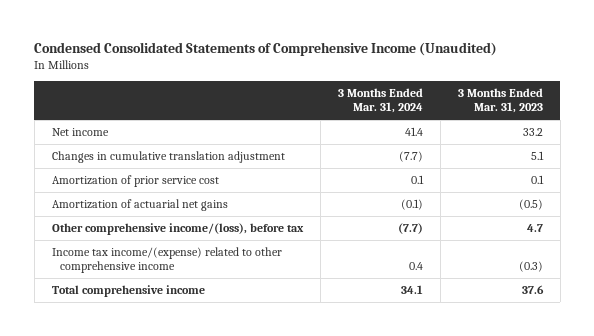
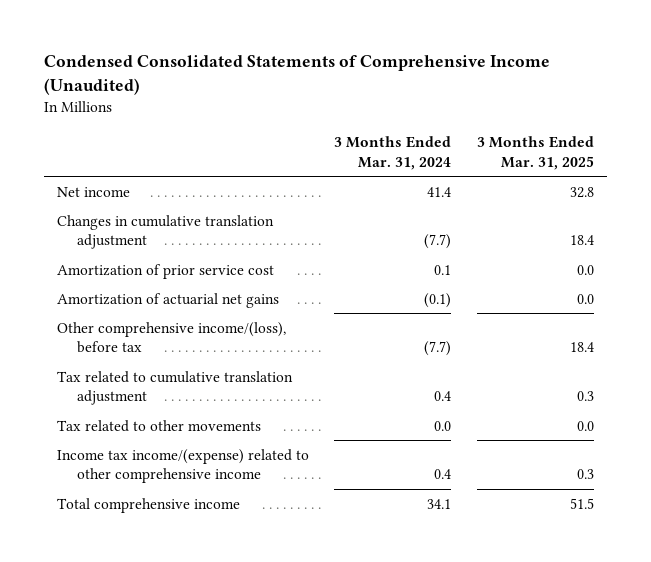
- | 3 Months Ended Mar. 31, 2024 | 3 Months Ended Mar. 31, 2023
+ | 3 Months Ended Mar. 31, 2024 | 3 Months Ended Mar. 31, 2025
+ Tax related to cumulative translation adjustment | 0.4 | 0.3
+ Tax related to other movements | 0.0 | 0.0

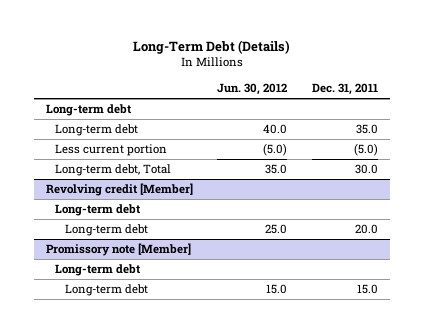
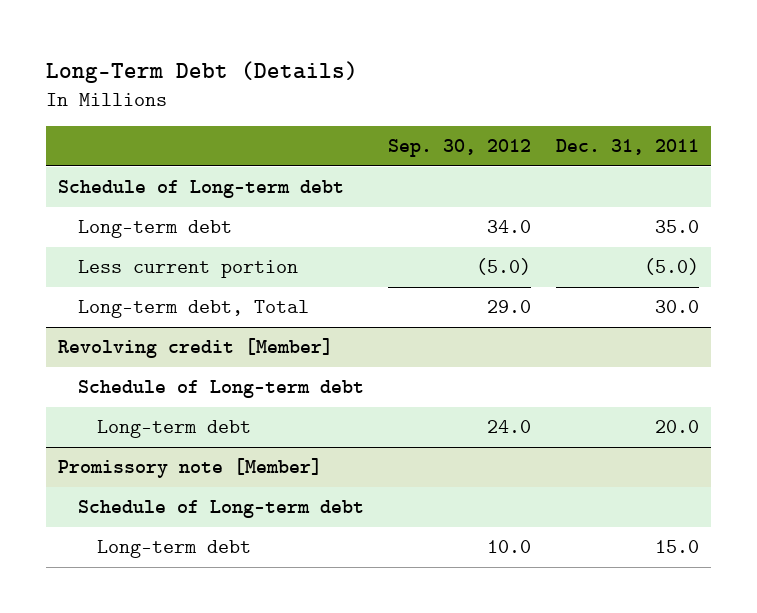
- | Jun. 30, 2012 | Dec. 31, 2011
+ | Sep. 30, 2012 | Dec. 31, 2011
- Long-term debt
+ Schedule of Long-term debt
@ Revolving credit [Member]
- Long-term debt
+ Schedule of Long-term debt
@ Promissory note [Member]
- Long-term debt
+ Schedule of Long-term debt

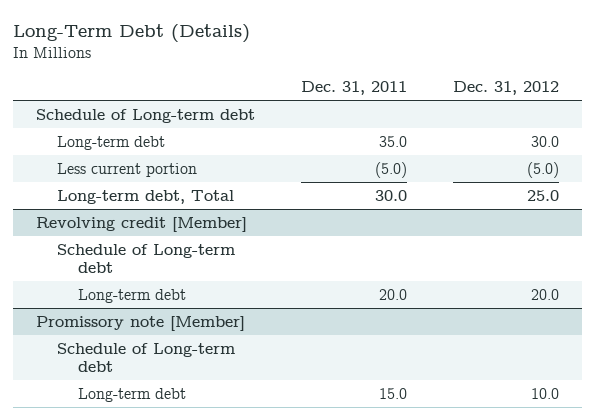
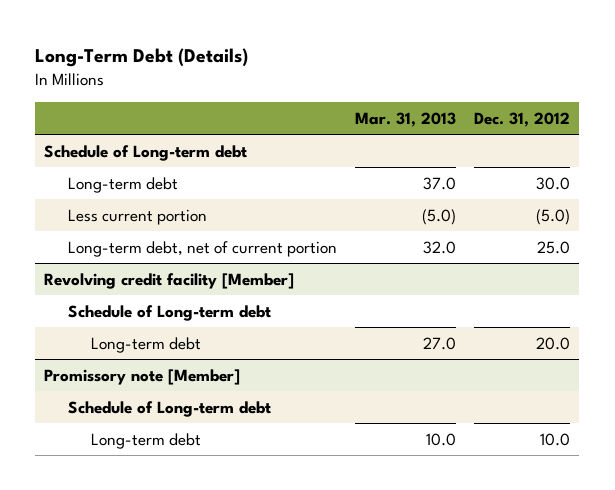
- | Dec. 31, 2011 | Dec. 31, 2012
+ | Mar. 31, 2013 | Dec. 31, 2012
- Long-term debt, Total | 30.0 | 25.0
- Revolving credit [Member]
+ Long-term debt, net of current portion | 32.0 | 25.0
+ Revolving credit facility [Member]

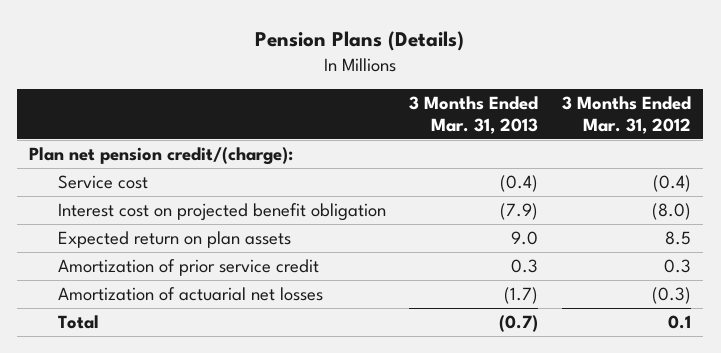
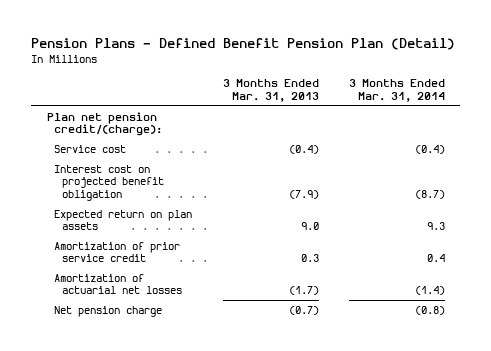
- Pension Plans (Details)
+ Pension Plans - Defined Benefit Pension Plan (Detail)
- | 3 Months Ended Mar. 31, 2013 | 3 Months Ended Mar. 31, 2012
+ | 3 Months Ended Mar. 31, 2013 | 3 Months Ended Mar. 31, 2014
- Total | (0.7) | 0.1
+ Net pension charge | (0.7) | (0.8)

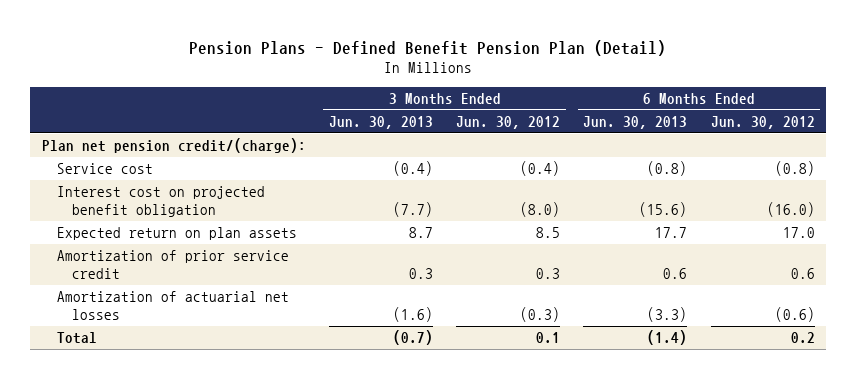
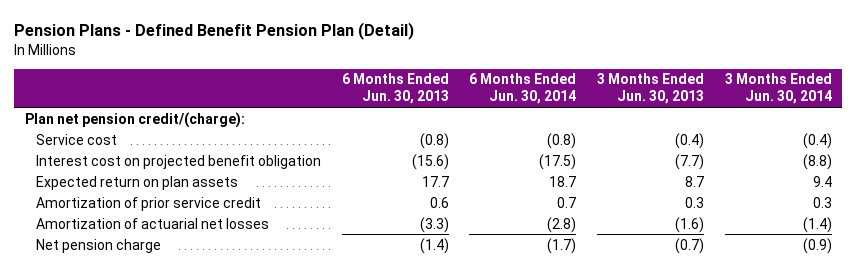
- | 3 Months Ended Jun. 30, 2013 | 3 Months Ended Jun. 30, 2012 | 6 Months Ended Jun. 30, 2013 | 6 Months Ended Jun. 30, 2012
+ | 6 Months Ended Jun. 30, 2013 | 6 Months Ended Jun. 30, 2014 | 3 Months Ended Jun. 30, 2013 | 3 Months Ended Jun. 30, 2014
- Total | (0.7) | 0.1 | (1.4) | 0.2
+ Net pension charge | (1.4) | (1.7) | (0.7) | (0.9)

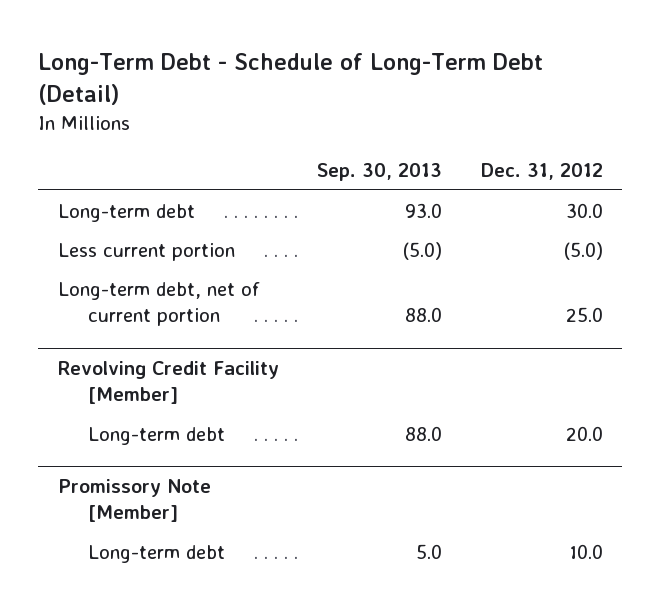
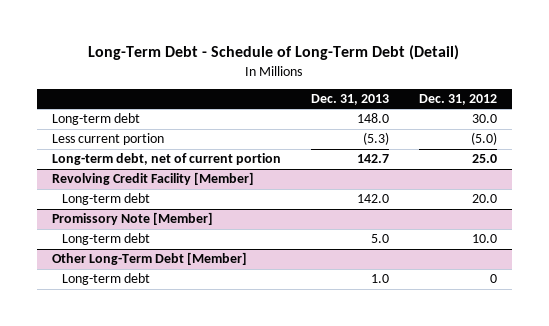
- | Sep. 30, 2013 | Dec. 31, 2012
+ | Dec. 31, 2013 | Dec. 31, 2012
+ Other Long-Term Debt [Member]
+ Long-term debt | 1.0 | 0

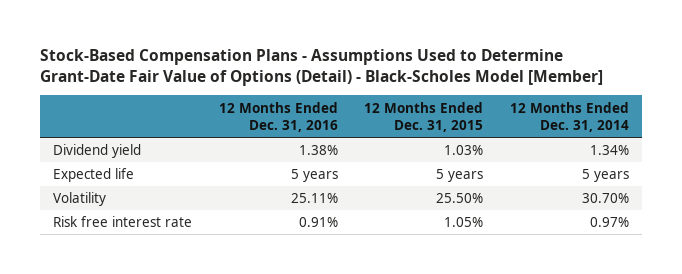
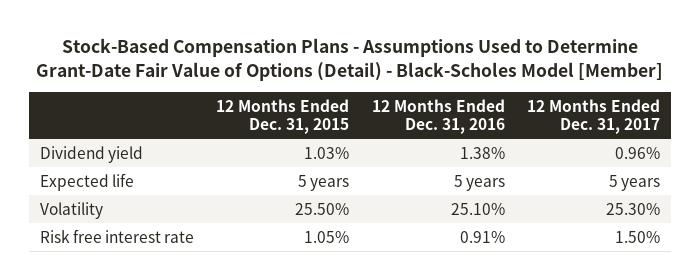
- | 12 Months Ended Dec. 31, 2016 | 12 Months Ended Dec. 31, 2015 | 12 Months Ended Dec. 31, 2014
+ | 12 Months Ended Dec. 31, 2015 | 12 Months Ended Dec. 31, 2016 | 12 Months Ended Dec. 31, 2017
- Volatility | 25.11% | 25.50% | 30.70%
+ Volatility | 25.50% | 25.10% | 25.30%

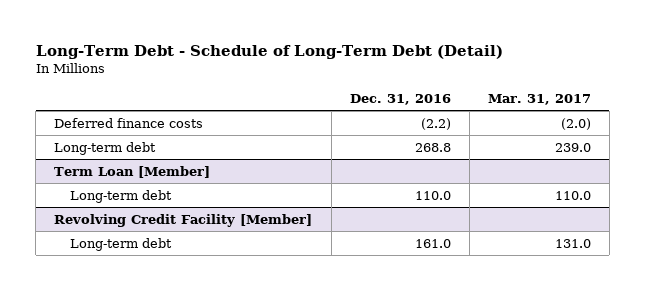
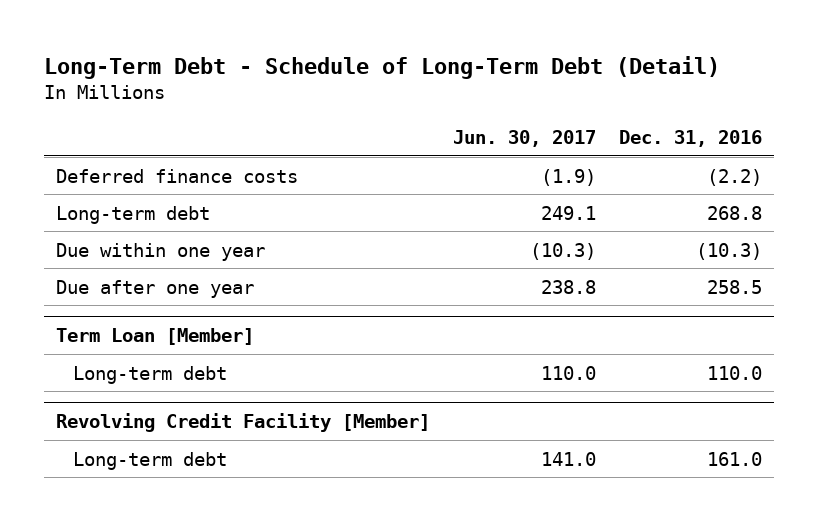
- | Dec. 31, 2016 | Mar. 31, 2017
+ | Jun. 30, 2017 | Dec. 31, 2016
+ Due within one year | (10.3) | (10.3)
+ Due after one year | 238.8 | 258.5

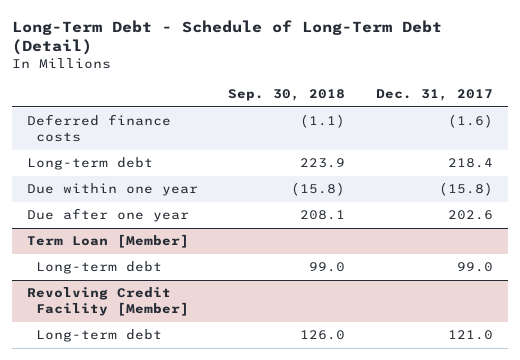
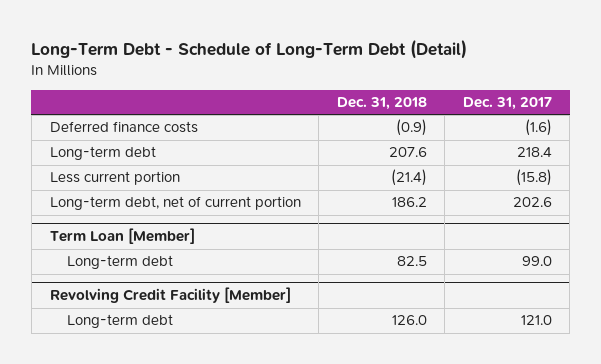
- | Sep. 30, 2018 | Dec. 31, 2017
+ | Dec. 31, 2018 | Dec. 31, 2017
- Due within one year | (15.8) | (15.8)
- Due after one year | 208.1 | 202.6
+ Less current portion | (21.4) | (15.8)
+ Long-term debt, net of current portion | 186.2 | 202.6

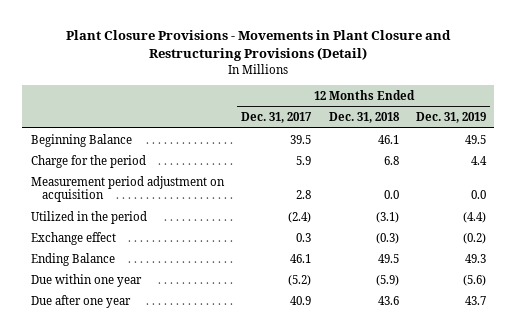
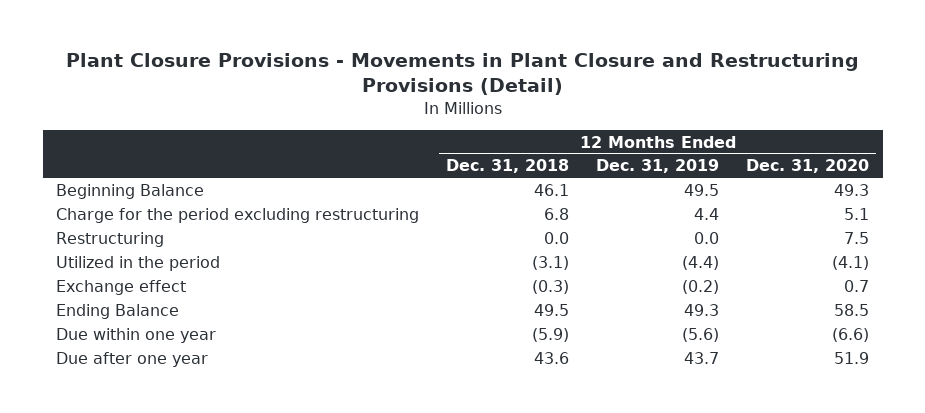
- | 12 Months Ended Dec. 31, 2017 | 12 Months Ended Dec. 31, 2018 | 12 Months Ended Dec. 31, 2019
+ | 12 Months Ended Dec. 31, 2018 | 12 Months Ended Dec. 31, 2019 | 12 Months Ended Dec. 31, 2020
- Charge for the period | 5.9 | 6.8 | 4.4
- Measurement period adjustment on acquisition | 2.8 | 0.0 | 0.0
+ Charge for the period excluding restructuring | 6.8 | 4.4 | 5.1
+ Restructuring | 0.0 | 0.0 | 7.5

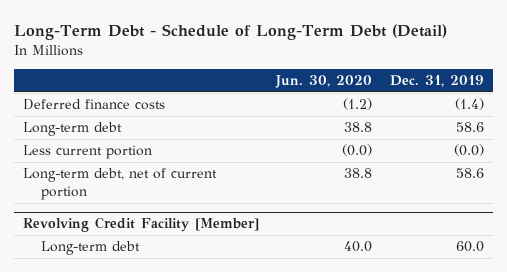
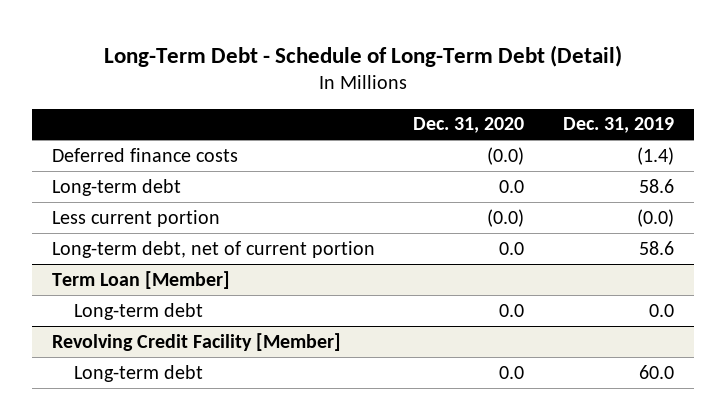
- | Jun. 30, 2020 | Dec. 31, 2019
+ | Dec. 31, 2020 | Dec. 31, 2019
+ Term Loan [Member]
+ Long-term debt | 0.0 | 0.0

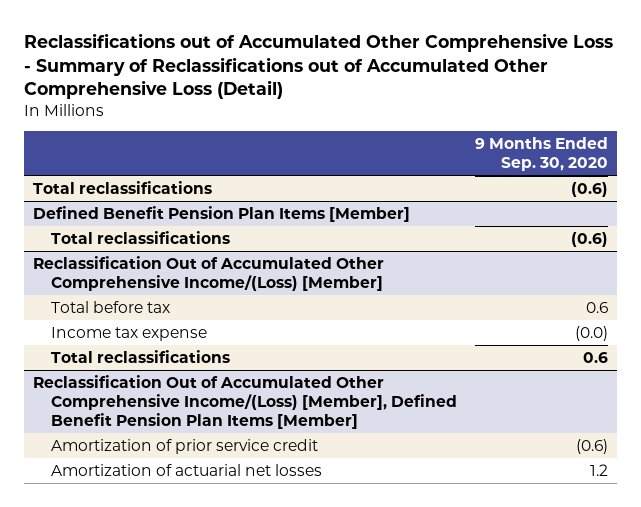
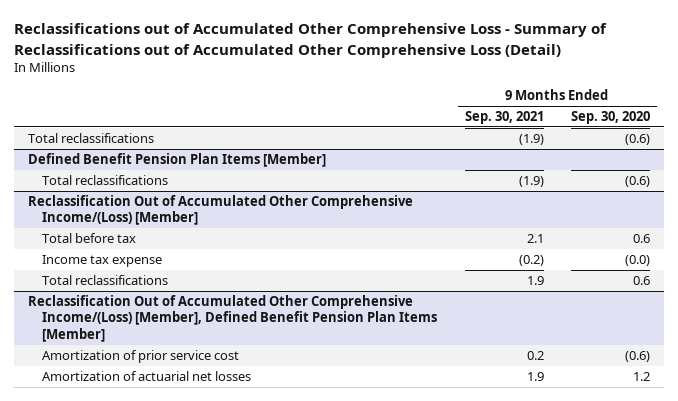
- | 9 Months Ended Sep. 30, 2020
+ | 9 Months Ended Sep. 30, 2021 | 9 Months Ended Sep. 30, 2020
@ Reclassification Out of Accumulated Other Comprehensive Income/(Loss) [Member], Defined Benefit Pension Plan Items [Member]
- Amortization of prior service credit | (0.6)
+ Amortization of prior service cost | 0.2 | (0.6)

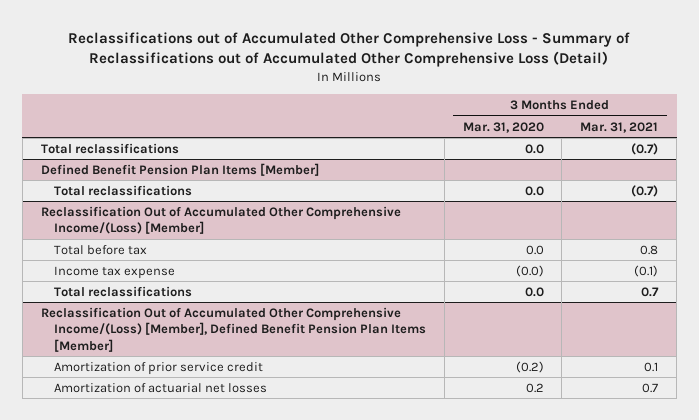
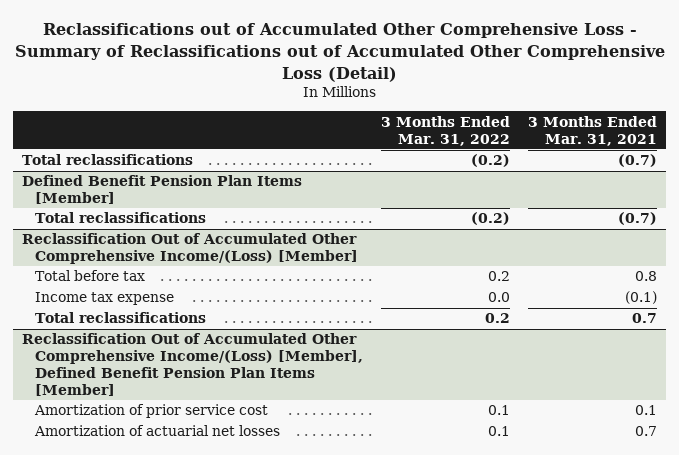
- | 3 Months Ended Mar. 31, 2020 | 3 Months Ended Mar. 31, 2021
+ | 3 Months Ended Mar. 31, 2022 | 3 Months Ended Mar. 31, 2021
@ Reclassification Out of Accumulated Other Comprehensive Income/(Loss) [Member], Defined Benefit Pension Plan Items [Member]
- Amortization of prior service credit | (0.2) | 0.1
+ Amortization of prior service cost | 0.1 | 0.1

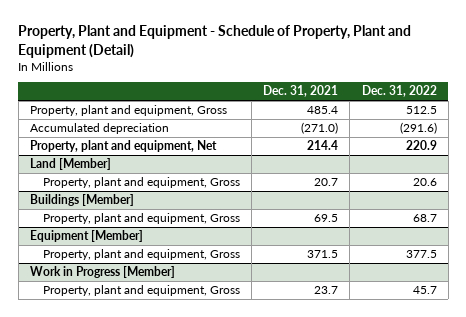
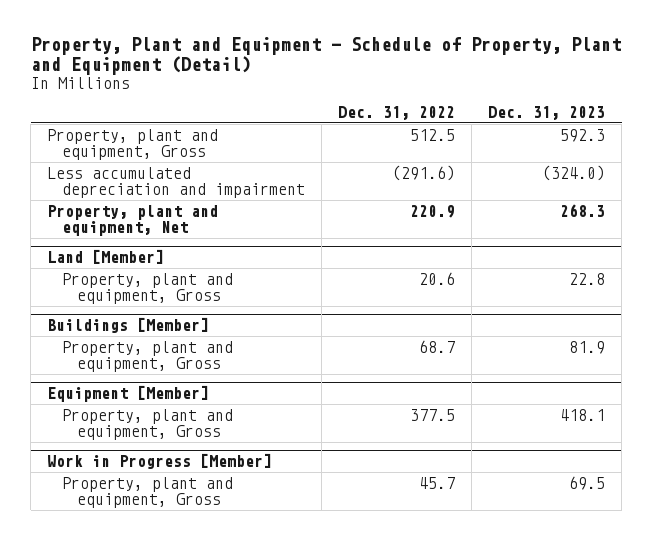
- | Dec. 31, 2021 | Dec. 31, 2022
+ | Dec. 31, 2022 | Dec. 31, 2023
- Accumulated depreciation | (271.0) | (291.6)
+ Less accumulated depreciation and impairment | (291.6) | (324.0)

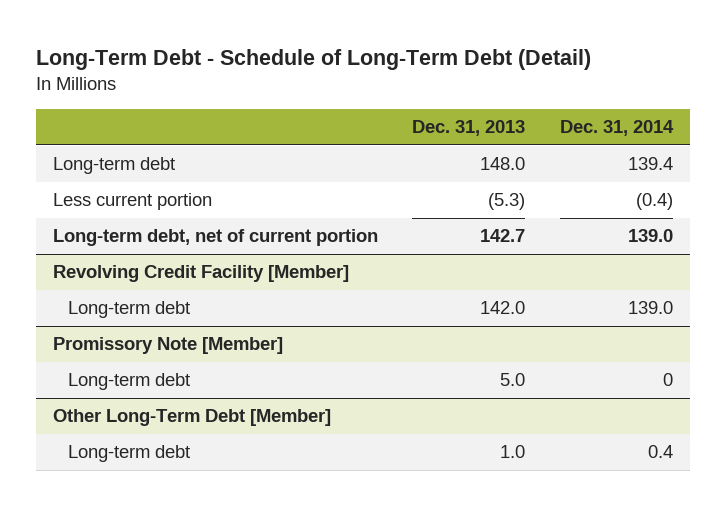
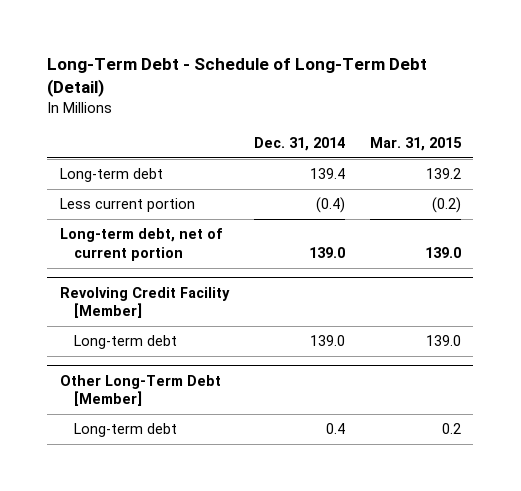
- | Dec. 31, 2013 | Dec. 31, 2014
+ | Dec. 31, 2014 | Mar. 31, 2015
- Promissory Note [Member]
- Long-term debt | 5.0 | 0

